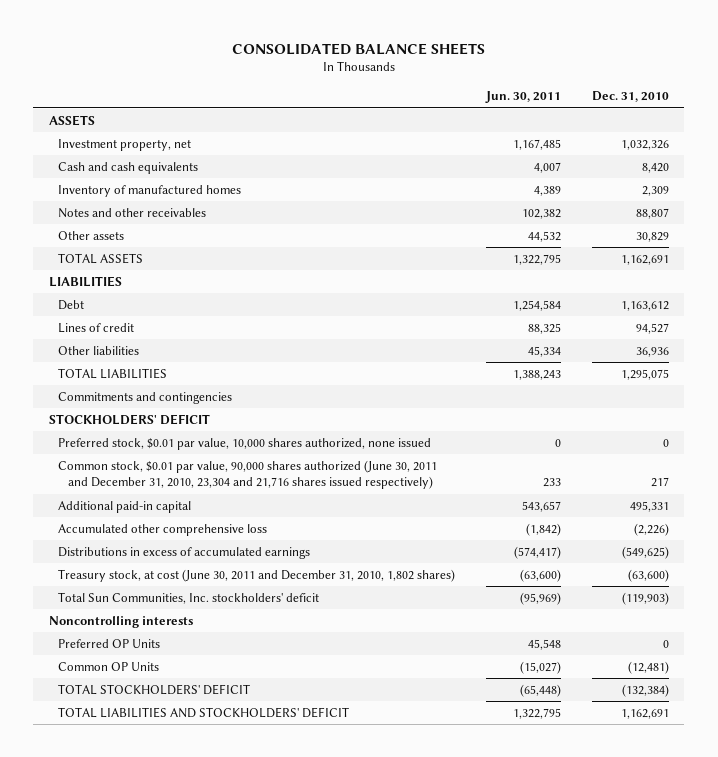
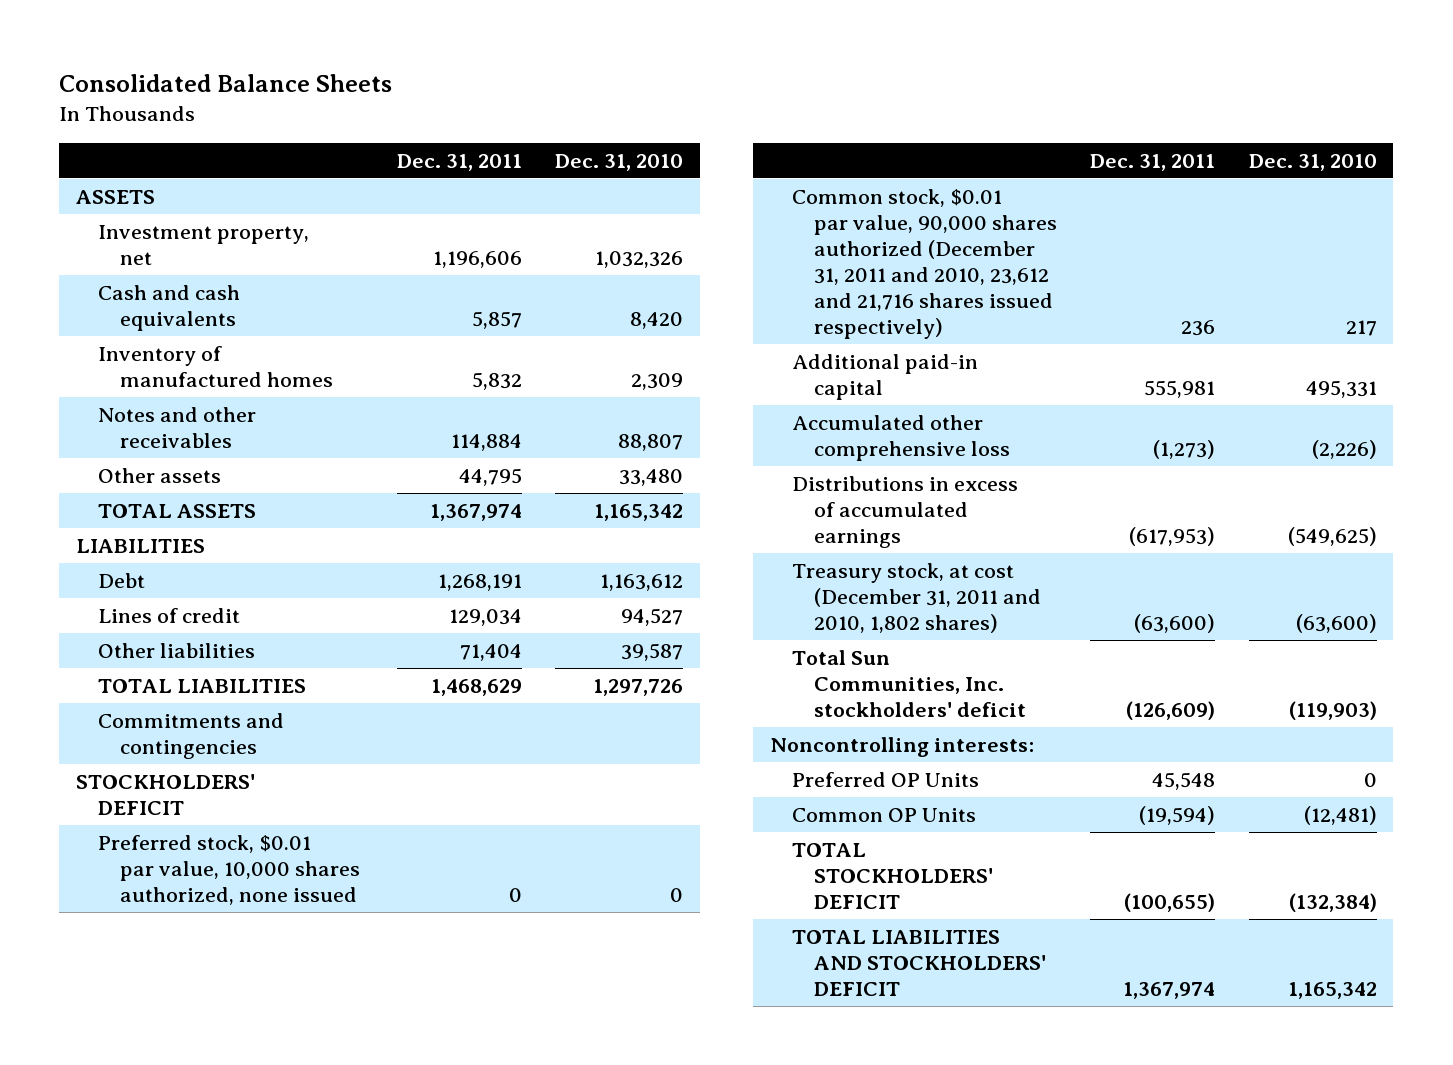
- CONSOLIDATED BALANCE SHEETS
+ Consolidated Balance Sheets
- | Jun. 30, 2011 | Dec. 31, 2010
+ | Dec. 31, 2011 | Dec. 31, 2010
- Other assets | 44,532 | 30,829
- TOTAL ASSETS | 1,322,795 | 1,162,691
+ Other assets | 44,795 | 33,480
+ TOTAL ASSETS | 1,367,974 | 1,165,342
- Other liabilities | 45,334 | 36,936
- TOTAL LIABILITIES | 1,388,243 | 1,295,075
+ Other liabilities | 71,404 | 39,587
+ TOTAL LIABILITIES | 1,468,629 | 1,297,726
- Common stock, $0.01 par value, 90,000 shares authorized (June 30, 2011 and December 31, 2010, 23,304 and 21,716 shares issued respectively) | 233 | 217
+ Common stock, $0.01 par value, 90,000 shares authorized (December 31, 2011 and 2010, 23,612 and 21,716 shares issued respectively) | 236 | 217
- Treasury stock, at cost (June 30, 2011 and December 31, 2010, 1,802 shares) | (63,600) | (63,600)
+ Treasury stock, at cost (December 31, 2011 and 2010, 1,802 shares) | (63,600) | (63,600)
- Noncontrolling interests
+ Noncontrolling interests:
- TOTAL LIABILITIES AND STOCKHOLDERS' DEFICIT | 1,322,795 | 1,162,691
+ TOTAL LIABILITIES AND STOCKHOLDERS' DEFICIT | 1,367,974 | 1,165,342

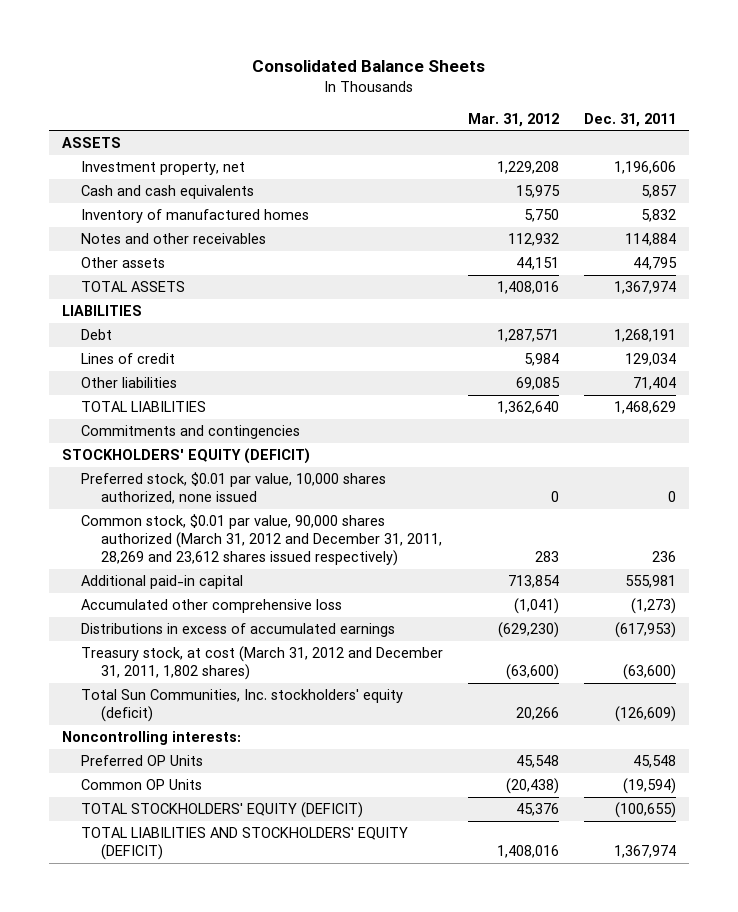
- | Dec. 31, 2011 | Dec. 31, 2010
+ | Mar. 31, 2012 | Dec. 31, 2011
- STOCKHOLDERS' DEFICIT
+ STOCKHOLDERS' EQUITY (DEFICIT)
- Common stock, $0.01 par value, 90,000 shares authorized (December 31, 2011 and 2010, 23,612 and 21,716 shares issued respectively) | 236 | 217
+ Common stock, $0.01 par value, 90,000 shares authorized (March 31, 2012 and December 31, 2011, 28,269 and 23,612 shares issued respectively) | 283 | 236
- Treasury stock, at cost (December 31, 2011 and 2010, 1,802 shares) | (63,600) | (63,600)
- Total Sun Communities, Inc. stockholders' deficit | (126,609) | (119,903)
+ Treasury stock, at cost (March 31, 2012 and December 31, 2011, 1,802 shares) | (63,600) | (63,600)
+ Total Sun Communities, Inc. stockholders' equity (deficit) | 20,266 | (126,609)
- TOTAL STOCKHOLDERS' DEFICIT | (100,655) | (132,384)
- TOTAL LIABILITIES AND STOCKHOLDERS' DEFICIT | 1,367,974 | 1,165,342
+ TOTAL STOCKHOLDERS' EQUITY (DEFICIT) | 45,376 | (100,655)
+ TOTAL LIABILITIES AND STOCKHOLDERS' EQUITY (DEFICIT) | 1,408,016 | 1,367,974

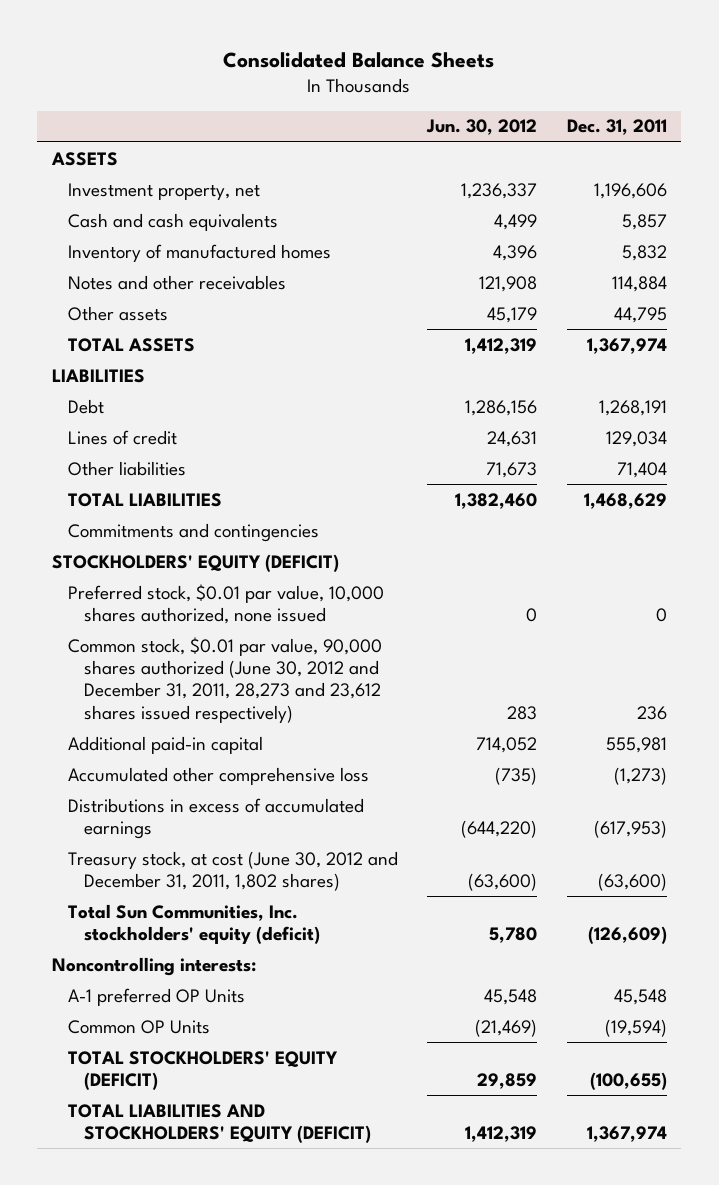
- | Mar. 31, 2012 | Dec. 31, 2011
+ | Jun. 30, 2012 | Dec. 31, 2011
- Common stock, $0.01 par value, 90,000 shares authorized (March 31, 2012 and December 31, 2011, 28,269 and 23,612 shares issued respectively) | 283 | 236
+ Common stock, $0.01 par value, 90,000 shares authorized (June 30, 2012 and December 31, 2011, 28,273 and 23,612 shares issued respectively) | 283 | 236
- Treasury stock, at cost (March 31, 2012 and December 31, 2011, 1,802 shares) | (63,600) | (63,600)
+ Treasury stock, at cost (June 30, 2012 and December 31, 2011, 1,802 shares) | (63,600) | (63,600)
- Preferred OP Units | 45,548 | 45,548
+ A-1 preferred OP Units | 45,548 | 45,548

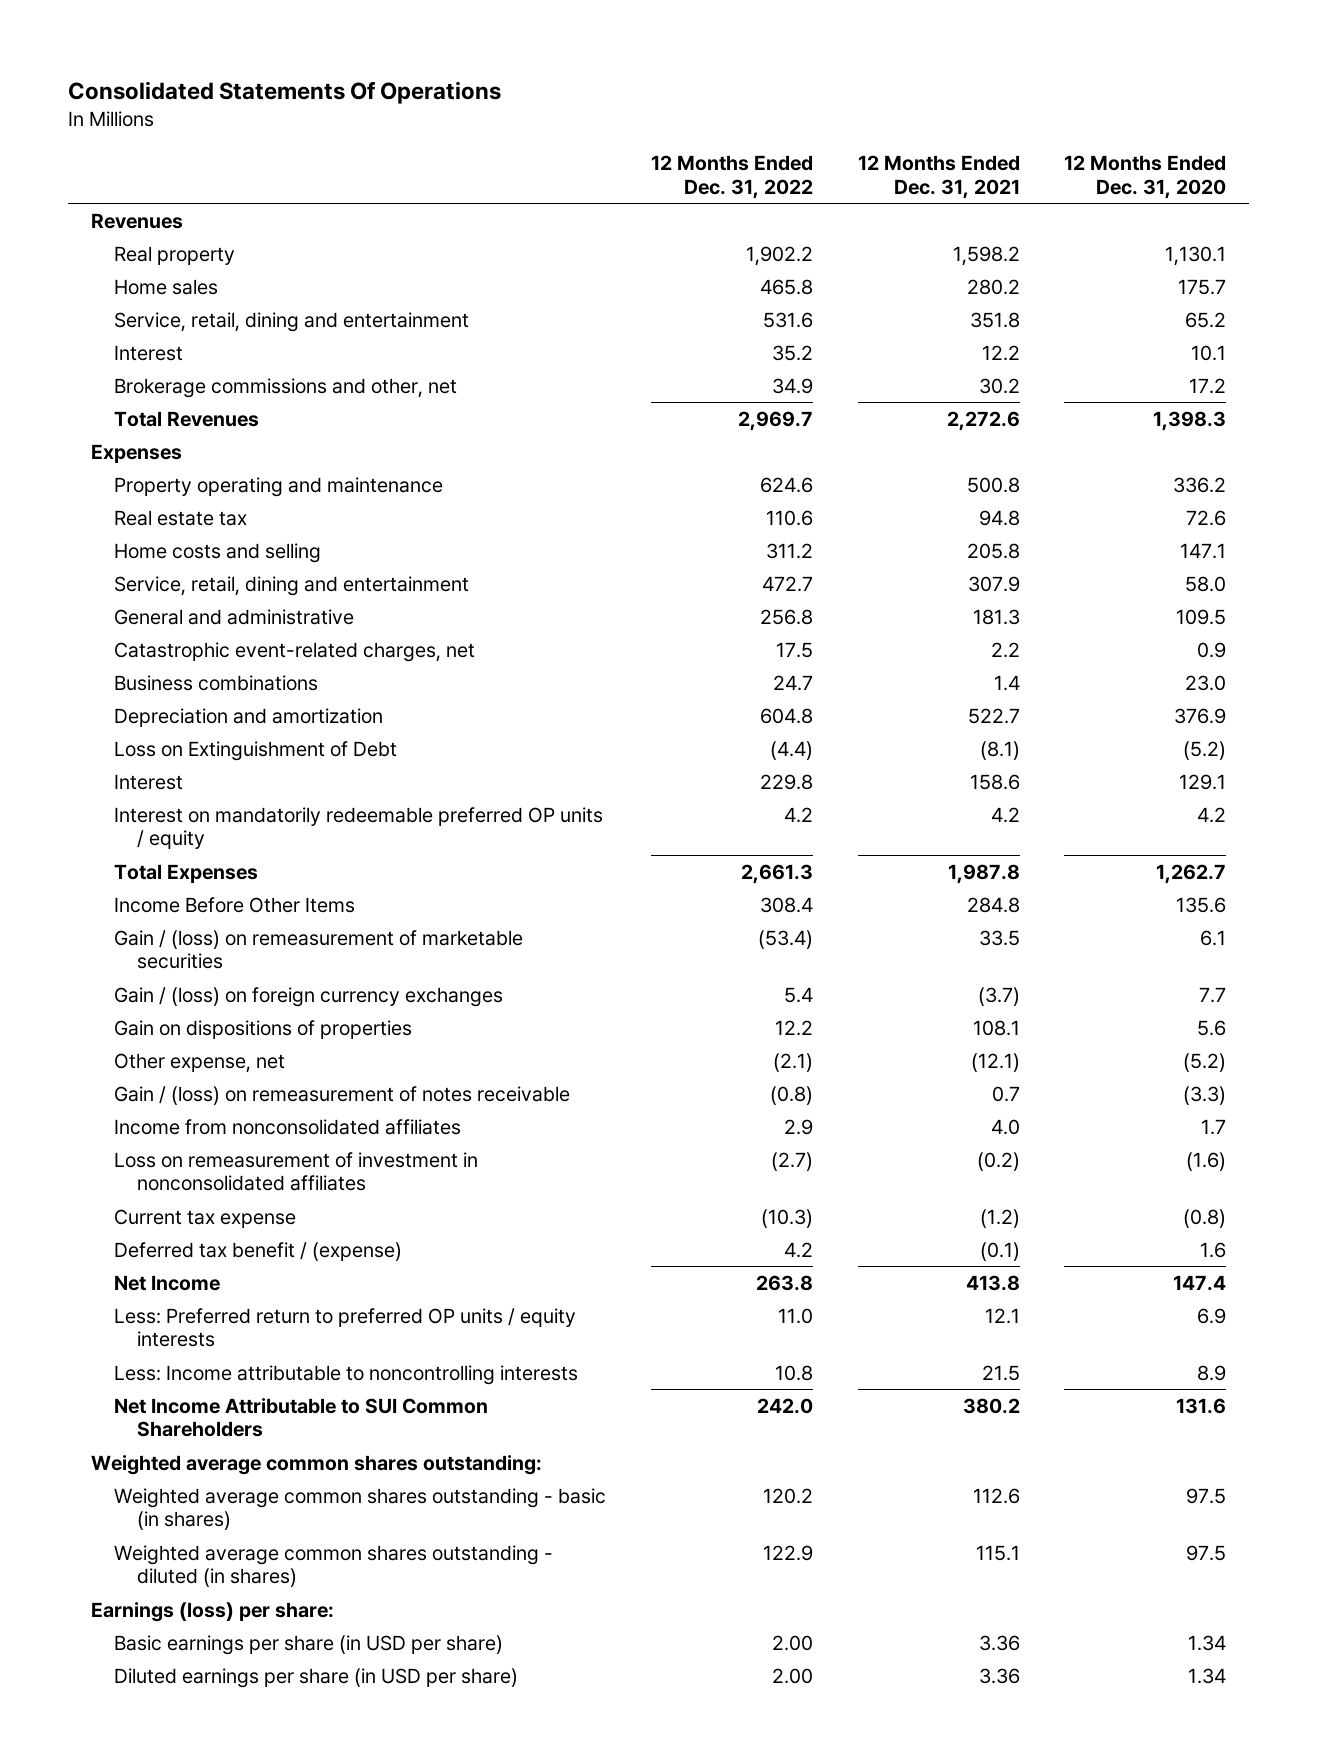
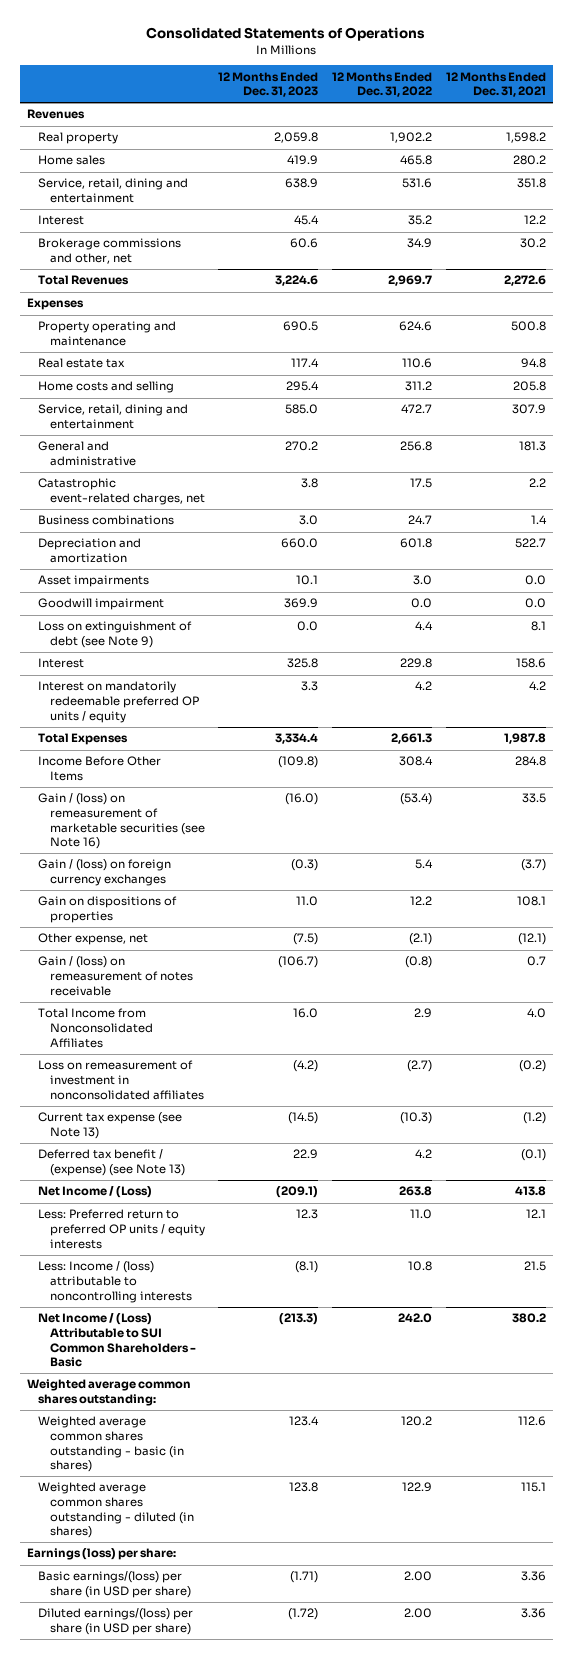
- Consolidated Statements Of Operations
+ Consolidated Statements of Operations
- | 12 Months Ended Dec. 31, 2022 | 12 Months Ended Dec. 31, 2021 | 12 Months Ended Dec. 31, 2020
+ | 12 Months Ended Dec. 31, 2023 | 12 Months Ended Dec. 31, 2022 | 12 Months Ended Dec. 31, 2021
- Depreciation and amortization | 604.8 | 522.7 | 376.9
- Loss on Extinguishment of Debt | (4.4) | (8.1) | (5.2)
+ Depreciation and amortization | 660.0 | 601.8 | 522.7
+ Asset impairments | 10.1 | 3.0 | 0.0
+ Goodwill impairment | 369.9 | 0.0 | 0.0
+ Loss on extinguishment of debt (see Note 9) | 0.0 | 4.4 | 8.1
- Gain / (loss) on remeasurement of marketable securities | (53.4) | 33.5 | 6.1
+ Gain / (loss) on remeasurement of marketable securities (see Note 16) | (16.0) | (53.4) | 33.5
- Income from nonconsolidated affiliates | 2.9 | 4.0 | 1.7
+ Total Income from Nonconsolidated Affiliates | 16.0 | 2.9 | 4.0
- Current tax expense | (10.3) | (1.2) | (0.8)
- Deferred tax benefit / (expense) | 4.2 | (0.1) | 1.6
- Net Income | 263.8 | 413.8 | 147.4
+ Current tax expense (see Note 13) | (14.5) | (10.3) | (1.2)
+ Deferred tax benefit / (expense) (see Note 13) | 22.9 | 4.2 | (0.1)
+ Net Income / (Loss) | (209.1) | 263.8 | 413.8
- Less: Income attributable to noncontrolling interests | 10.8 | 21.5 | 8.9
- Net Income Attributable to SUI Common Shareholders | 242.0 | 380.2 | 131.6
+ Less: Income / (loss) attributable to noncontrolling interests | (8.1) | 10.8 | 21.5
+ Net Income / (Loss) Attributable to SUI Common Shareholders - Basic | (213.3) | 242.0 | 380.2
- Basic earnings per share (in USD per share) | 2.00 | 3.36 | 1.34
- Diluted earnings per share (in USD per share) | 2.00 | 3.36 | 1.34
+ Basic earnings/(loss) per share (in USD per share) | (1.71) | 2.00 | 3.36
+ Diluted earnings/(loss) per share (in USD per share) | (1.72) | 2.00 | 3.36

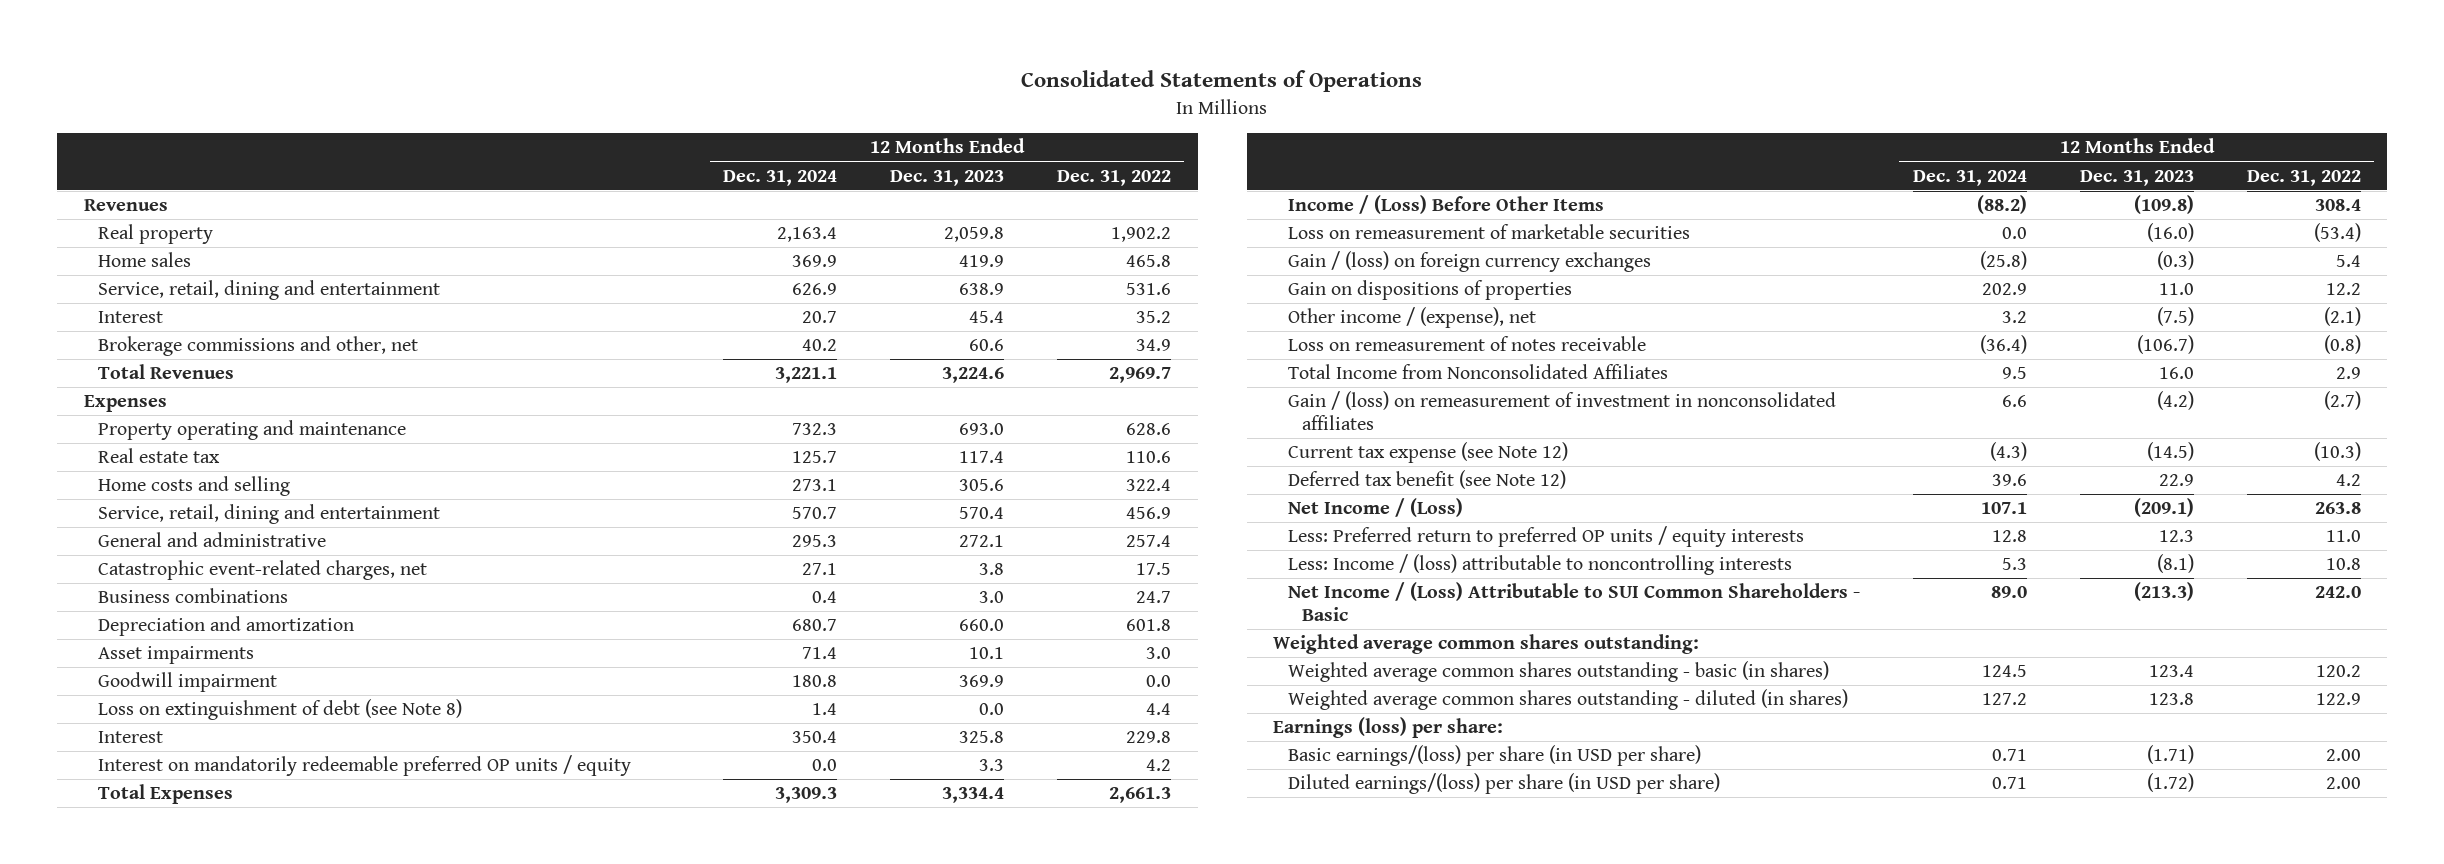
- | 12 Months Ended Dec. 31, 2023 | 12 Months Ended Dec. 31, 2022 | 12 Months Ended Dec. 31, 2021
+ | 12 Months Ended Dec. 31, 2024 | 12 Months Ended Dec. 31, 2023 | 12 Months Ended Dec. 31, 2022
- Property operating and maintenance | 690.5 | 624.6 | 500.8
+ Property operating and maintenance | 732.3 | 693.0 | 628.6
- Home costs and selling | 295.4 | 311.2 | 205.8
- Service, retail, dining and entertainment | 585.0 | 472.7 | 307.9
- General and administrative | 270.2 | 256.8 | 181.3
+ Home costs and selling | 273.1 | 305.6 | 322.4
+ Service, retail, dining and entertainment | 570.7 | 570.4 | 456.9
+ General and administrative | 295.3 | 272.1 | 257.4
- Loss on extinguishment of debt (see Note 9) | 0.0 | 4.4 | 8.1
+ Loss on extinguishment of debt (see Note 8) | 1.4 | 0.0 | 4.4
- Income Before Other Items | (109.8) | 308.4 | 284.8
- Gain / (loss) on remeasurement of marketable securities (see Note 16) | (16.0) | (53.4) | 33.5
+ Income / (Loss) Before Other Items | (88.2) | (109.8) | 308.4
+ Loss on remeasurement of marketable securities | 0.0 | (16.0) | (53.4)
- Other expense, net | (7.5) | (2.1) | (12.1)
- Gain / (loss) on remeasurement of notes receivable | (106.7) | (0.8) | 0.7
+ Other income / (expense), net | 3.2 | (7.5) | (2.1)
+ Loss on remeasurement of notes receivable | (36.4) | (106.7) | (0.8)
- Loss on remeasurement of investment in nonconsolidated affiliates | (4.2) | (2.7) | (0.2)
- Current tax expense (see Note 13) | (14.5) | (10.3) | (1.2)
- Deferred tax benefit / (expense) (see Note 13) | 22.9 | 4.2 | (0.1)
+ Gain / (loss) on remeasurement of investment in nonconsolidated affiliates | 6.6 | (4.2) | (2.7)
+ Current tax expense (see Note 12) | (4.3) | (14.5) | (10.3)
+ Deferred tax benefit (see Note 12) | 39.6 | 22.9 | 4.2

